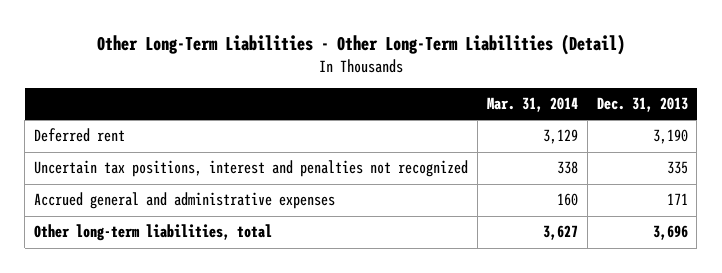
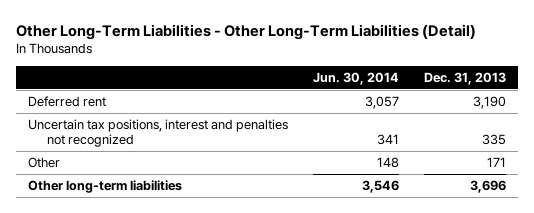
- | Mar. 31, 2014 | Dec. 31, 2013
+ | Jun. 30, 2014 | Dec. 31, 2013
- Accrued general and administrative expenses | 160 | 171
- Other long-term liabilities, total | 3,627 | 3,696
+ Other | 148 | 171
+ Other long-term liabilities | 3,546 | 3,696

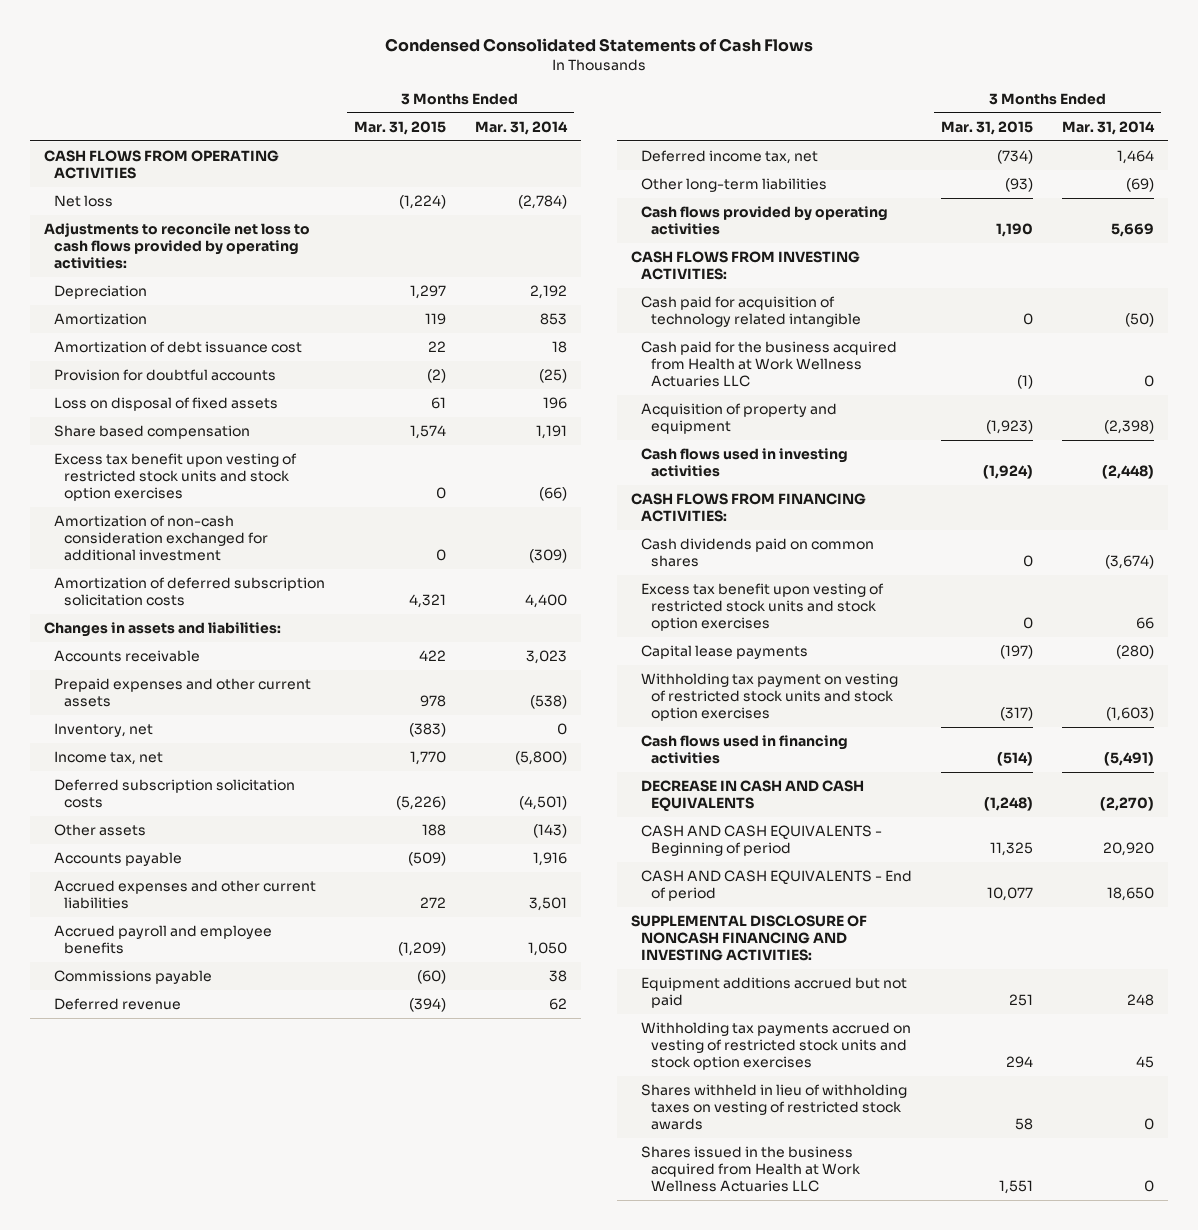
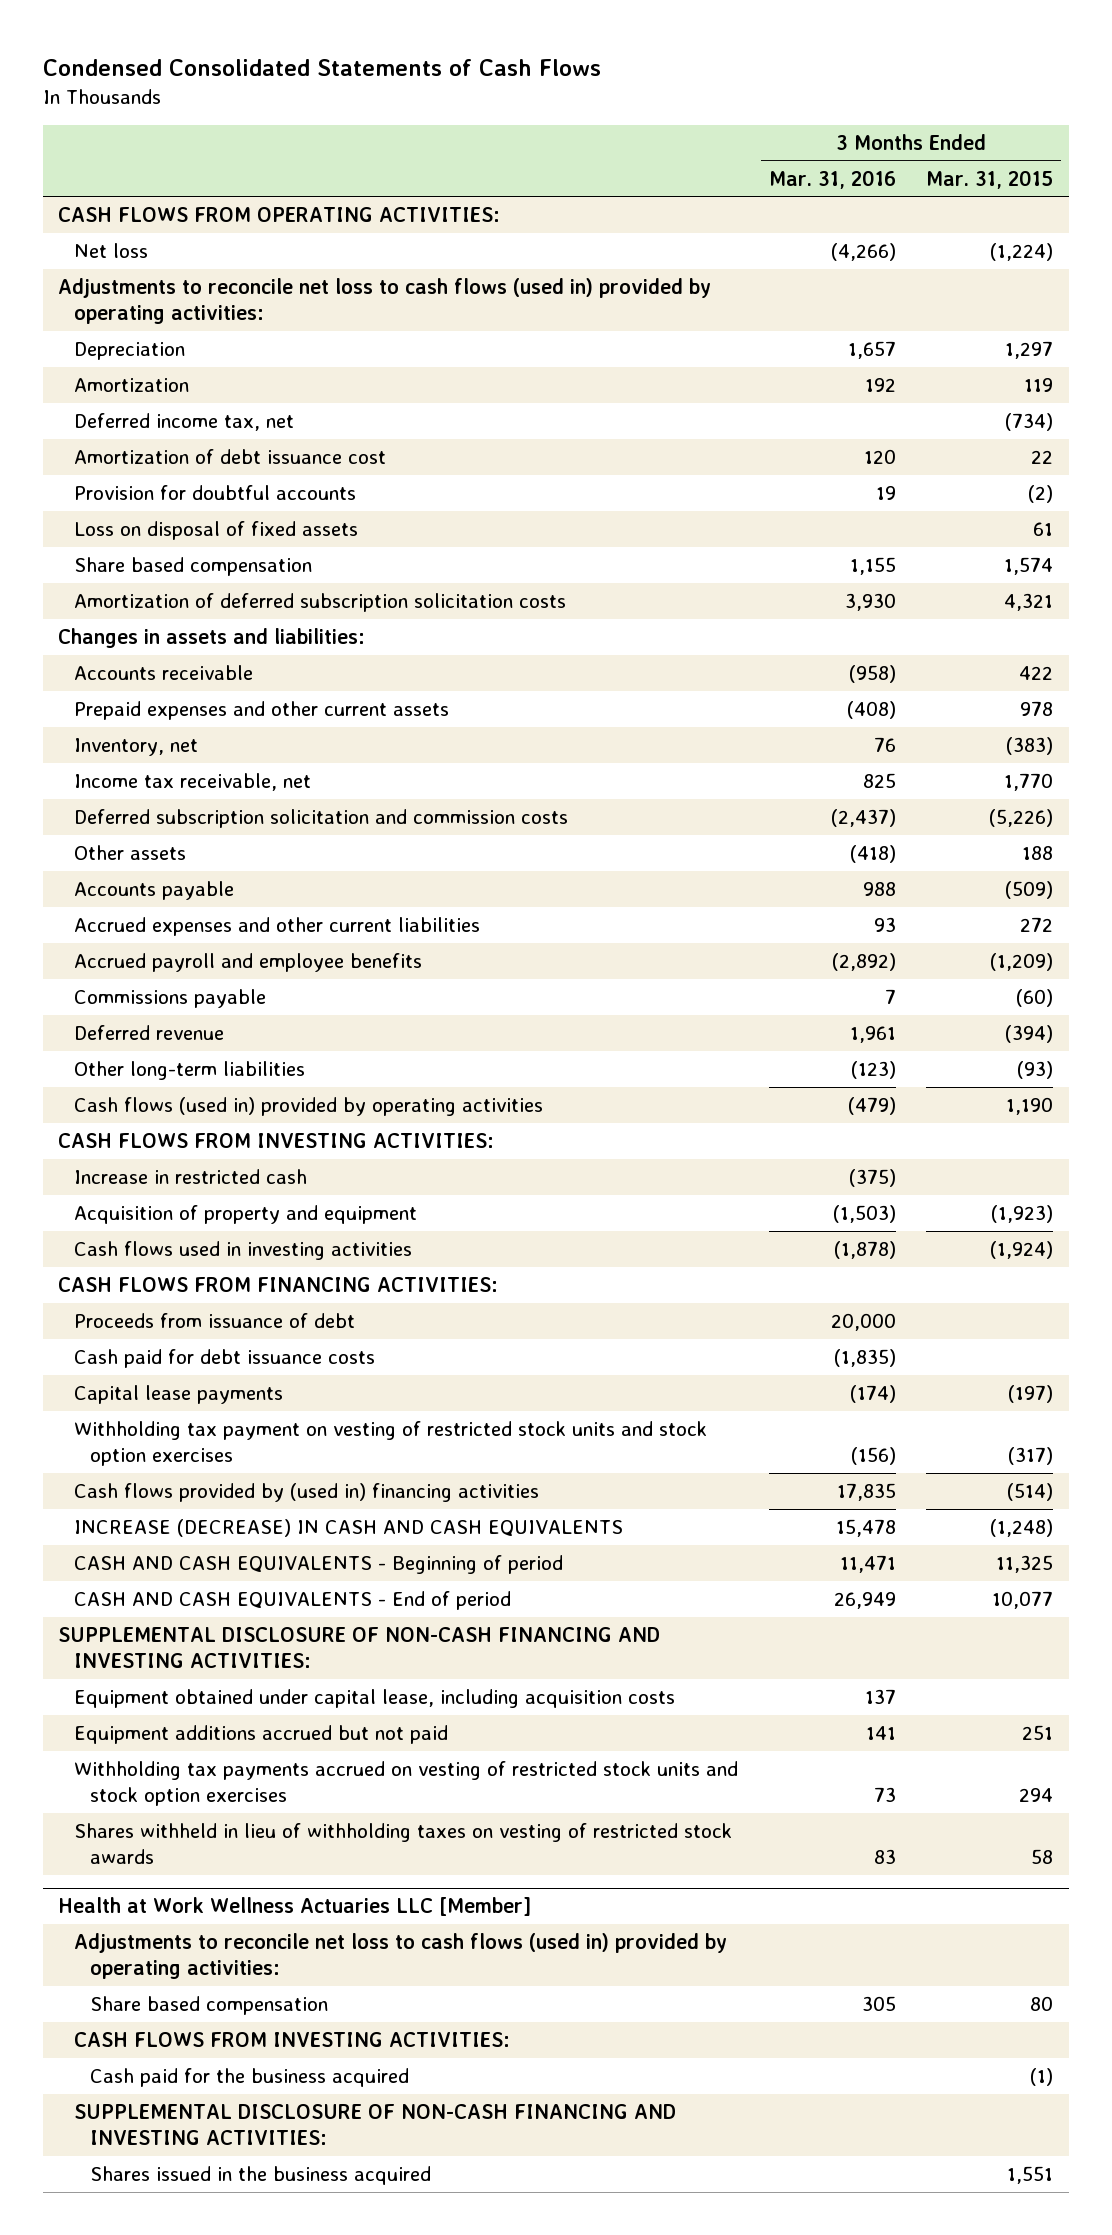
- | 3 Months Ended Mar. 31, 2015 | 3 Months Ended Mar. 31, 2014
+ | 3 Months Ended Mar. 31, 2016 | 3 Months Ended Mar. 31, 2015
- CASH FLOWS FROM OPERATING ACTIVITIES
+ CASH FLOWS FROM OPERATING ACTIVITIES:
- Adjustments to reconcile net loss to cash flows provided by operating activities:
+ Adjustments to reconcile net loss to cash flows (used in) provided by operating activities:
moved up: Deferred income tax, net | | (734)
- Excess tax benefit upon vesting of restricted stock units and stock option exercises | 0 | (66)
- Amortization of non-cash consideration exchanged for additional investment | 0 | (309)
- Income tax, net | 1,770 | (5,800)
- Deferred subscription solicitation costs | (5,226) | (4,501)
+ Income tax receivable, net | 825 | 1,770
+ Deferred subscription solicitation and commission costs | (2,437) | (5,226)
- Cash flows provided by operating activities | 1,190 | 5,669
+ Cash flows (used in) provided by operating activities | (479) | 1,190
- Cash paid for acquisition of technology related intangible | 0 | (50)
- Cash paid for the business acquired from Health at Work Wellness Actuaries LLC | (1) | 0
+ Increase in restricted cash | (375) |
- Cash dividends paid on common shares | 0 | (3,674)
- Excess tax benefit upon vesting of restricted stock units and stock option exercises | 0 | 66
+ Proceeds from issuance of debt | 20,000 |
+ Cash paid for debt issuance costs | (1,835) |
- Cash flows used in financing activities | (514) | (5,491)
- DECREASE IN CASH AND CASH EQUIVALENTS | (1,248) | (2,270)
+ Cash flows provided by (used in) financing activities | 17,835 | (514)
+ INCREASE (DECREASE) IN CASH AND CASH EQUIVALENTS | 15,478 | (1,248)
- SUPPLEMENTAL DISCLOSURE OF NONCASH FINANCING AND INVESTING ACTIVITIES:
+ SUPPLEMENTAL DISCLOSURE OF NON-CASH FINANCING AND INVESTING ACTIVITIES:
+ Equipment obtained under capital lease, including acquisition costs | 137 |
- Shares issued in the business acquired from Health at Work Wellness Actuaries LLC | 1,551 | 0
+ Health at Work Wellness Actuaries LLC [Member]
+ Adjustments to reconcile net loss to cash flows (used in) provided by operating activities:
+ Share based compensation | 305 | 80
+ CASH FLOWS FROM INVESTING ACTIVITIES:
+ Cash paid for the business acquired | | (1)
+ SUPPLEMENTAL DISCLOSURE OF NON-CASH FINANCING AND INVESTING ACTIVITIES:
+ Shares issued in the business acquired | | 1,551

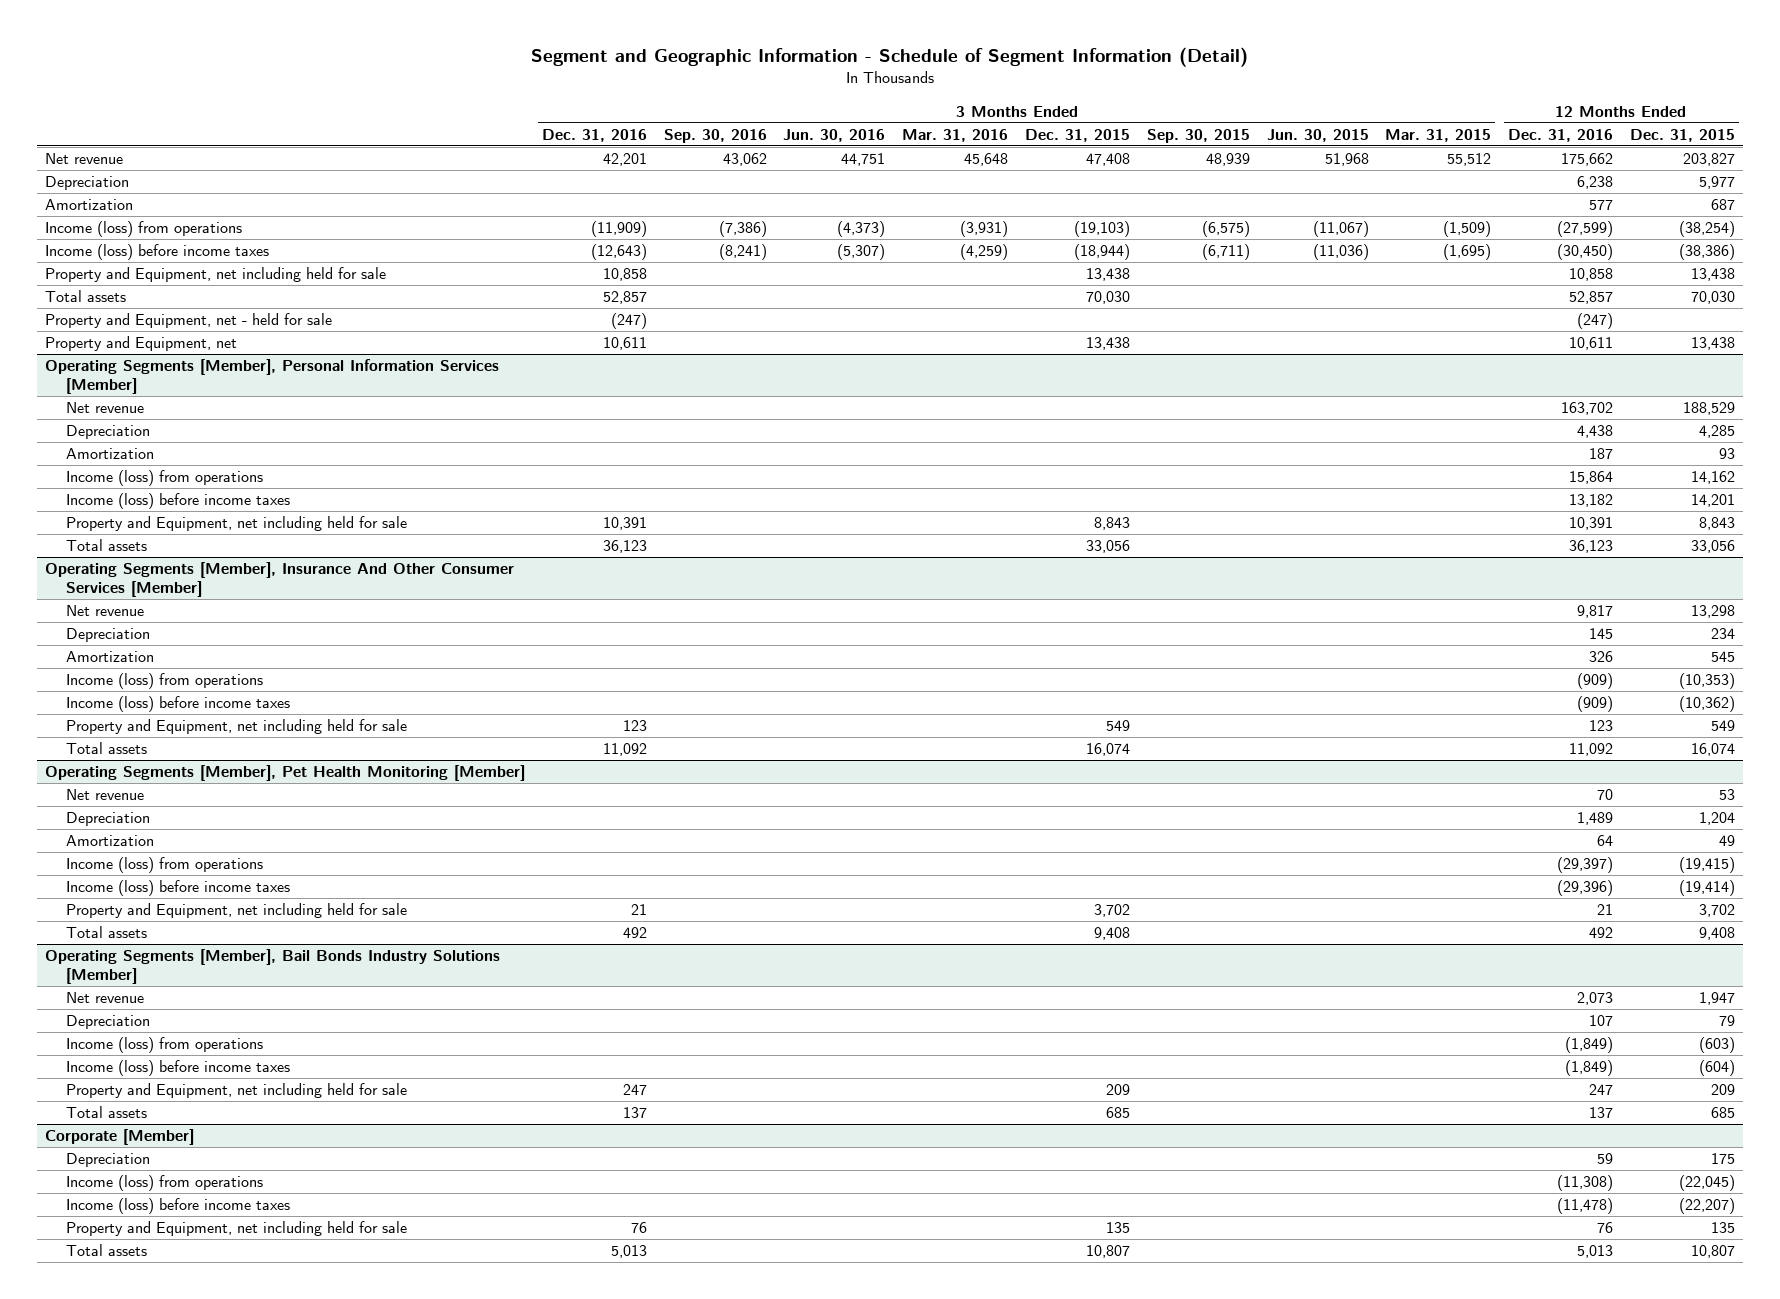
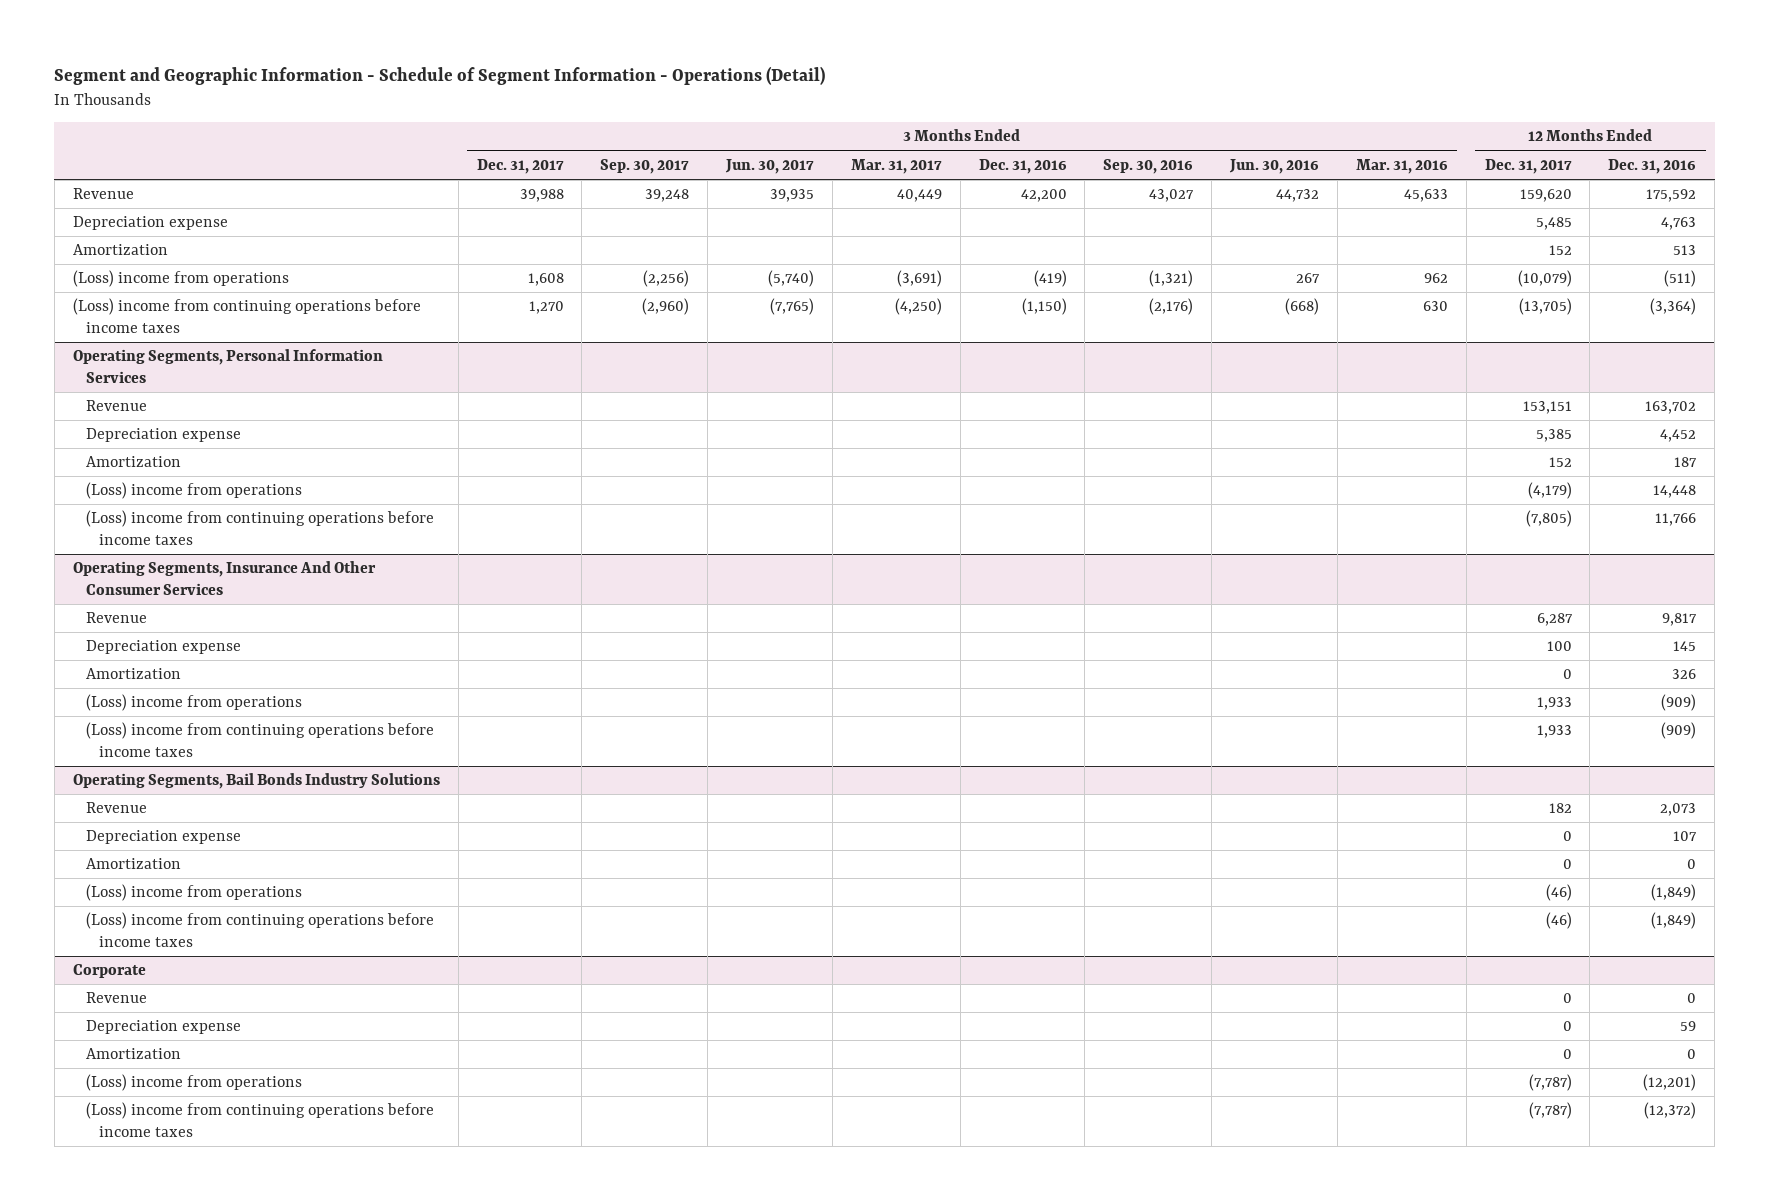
- Segment and Geographic Information - Schedule of Segment Information (Detail)
+ Segment and Geographic Information - Schedule of Segment Information - Operations (Detail)
- | 3 Months Ended Dec. 31, 2016 | 3 Months Ended Sep. 30, 2016 | 3 Months Ended Jun. 30, 2016 | 3 Months Ended Mar. 31, 2016 | 3 Months Ended Dec. 31, 2015 | 3 Months Ended Sep. 30, 2015 | 3 Months Ended Jun. 30, 2015 | 3 Months Ended Mar. 31, 2015 | 12 Months Ended Dec. 31, 2016 | 12 Months Ended Dec. 31, 2015
+ | 3 Months Ended Dec. 31, 2017 | 3 Months Ended Sep. 30, 2017 | 3 Months Ended Jun. 30, 2017 | 3 Months Ended Mar. 31, 2017 | 3 Months Ended Dec. 31, 2016 | 3 Months Ended Sep. 30, 2016 | 3 Months Ended Jun. 30, 2016 | 3 Months Ended Mar. 31, 2016 | 12 Months Ended Dec. 31, 2017 | 12 Months Ended Dec. 31, 2016
- Net revenue | 42,201 | 43,062 | 44,751 | 45,648 | 47,408 | 48,939 | 51,968 | 55,512 | 175,662 | 203,827
- Depreciation | | | | | | | | | 6,238 | 5,977
- Amortization | | | | | | | | | 577 | 687
- Income (loss) from operations | (11,909) | (7,386) | (4,373) | (3,931) | (19,103) | (6,575) | (11,067) | (1,509) | (27,599) | (38,254)
- Income (loss) before income taxes | (12,643) | (8,241) | (5,307) | (4,259) | (18,944) | (6,711) | (11,036) | (1,695) | (30,450) | (38,386)
- Property and Equipment, net including held for sale | 10,858 | | | | 13,438 | | | | 10,858 | 13,438
- Total assets | 52,857 | | | | 70,030 | | | | 52,857 | 70,030
- Property and Equipment, net - held for sale | (247) | | | | | | | | (247) |
- Property and Equipment, net | 10,611 | | | | 13,438 | | | | 10,611 | 13,438
- Operating Segments [Member], Personal Information Services [Member]
- Net revenue | | | | | | | | | 163,702 | 188,529
- Depreciation | | | | | | | | | 4,438 | 4,285
+ Revenue | 39,988 | 39,248 | 39,935 | 40,449 | 42,200 | 43,027 | 44,732 | 45,633 | 159,620 | 175,592
+ Depreciation expense | | | | | | | | | 5,485 | 4,763
+ Amortization | | | | | | | | | 152 | 513
+ (Loss) income from operations | 1,608 | (2,256) | (5,740) | (3,691) | (419) | (1,321) | 267 | 962 | (10,079) | (511)
+ (Loss) income from continuing operations before income taxes | 1,270 | (2,960) | (7,765) | (4,250) | (1,150) | (2,176) | (668) | 630 | (13,705) | (3,364)
+ Operating Segments, Personal Information Services
+ Revenue | | | | | | | | | 153,151 | 163,702
+ Depreciation expense | | | | | | | | | 5,385 | 4,452
- Income (loss) from operations | | | | | | | | | 15,864 | 14,162
- Income (loss) before income taxes | | | | | | | | | 13,182 | 14,201
- Property and Equipment, net including held for sale | 10,391 | | | | 8,843 | | | | 10,391 | 8,843
- Total assets | 36,123 | | | | 33,056 | | | | 36,123 | 33,056
- Operating Segments [Member], Insurance And Other Consumer Services [Member]
- Net revenue | | | | | | | | | 9,817 | 13,298
- Depreciation | | | | | | | | | 145 | 234
+ (Loss) income from operations | | | | | | | | | (4,179) | 14,448
+ (Loss) income from continuing operations before income taxes | | | | | | | | | (7,805) | 11,766
+ Operating Segments, Insurance And Other Consumer Services
+ Revenue | | | | | | | | | 6,287 | 9,817
+ Depreciation expense | | | | | | | | | 100 | 145
- Income (loss) from operations | | | | | | | | | (909) | (10,353)
- Income (loss) before income taxes | | | | | | | | | (909) | (10,362)
- Property and Equipment, net including held for sale | 123 | | | | 549 | | | | 123 | 549
- Total assets | 11,092 | | | | 16,074 | | | | 11,092 | 16,074
- Operating Segments [Member], Pet Health Monitoring [Member]
- Net revenue | | | | | | | | | 70 | 53
- Depreciation | | | | | | | | | 1,489 | 1,204
- Amortization | | | | | | | | | 64 | 49
- Income (loss) from operations | | | | | | | | | (29,397) | (19,415)
- Income (loss) before income taxes | | | | | | | | | (29,396) | (19,414)
- Property and Equipment, net including held for sale | 21 | | | | 3,702 | | | | 21 | 3,702
- Total assets | 492 | | | | 9,408 | | | | 492 | 9,408
- Operating Segments [Member], Bail Bonds Industry Solutions [Member]
- Net revenue | | | | | | | | | 2,073 | 1,947
- Depreciation | | | | | | | | | 107 | 79
- Income (loss) from operations | | | | | | | | | (1,849) | (603)
- Income (loss) before income taxes | | | | | | | | | (1,849) | (604)
- Property and Equipment, net including held for sale | 247 | | | | 209 | | | | 247 | 209
- Total assets | 137 | | | | 685 | | | | 137 | 685
- Corporate [Member]
- Depreciation | | | | | | | | | 59 | 175
- Income (loss) from operations | | | | | | | | | (11,308) | (22,045)
- Income (loss) before income taxes | | | | | | | | | (11,478) | (22,207)
- Property and Equipment, net including held for sale | 76 | | | | 135 | | | | 76 | 135
- Total assets | 5,013 | | | | 10,807 | | | | 5,013 | 10,807
+ (Loss) income from operations | | | | | | | | | 1,933 | (909)
+ (Loss) income from continuing operations before income taxes | | | | | | | | | 1,933 | (909)
+ Operating Segments, Bail Bonds Industry Solutions
+ Revenue | | | | | | | | | 182 | 2,073
+ Depreciation expense | | | | | | | | | 0 | 107
+ Amortization | | | | | | | | | 0 | 0
+ (Loss) income from operations | | | | | | | | | (46) | (1,849)
+ (Loss) income from continuing operations before income taxes | | | | | | | | | (46) | (1,849)
+ Corporate
+ Revenue | | | | | | | | | 0 | 0
+ Depreciation expense | | | | | | | | | 0 | 59
+ Amortization | | | | | | | | | 0 | 0
+ (Loss) income from operations | | | | | | | | | (7,787) | (12,201)
+ (Loss) income from continuing operations before income taxes | | | | | | | | | (7,787) | (12,372)

